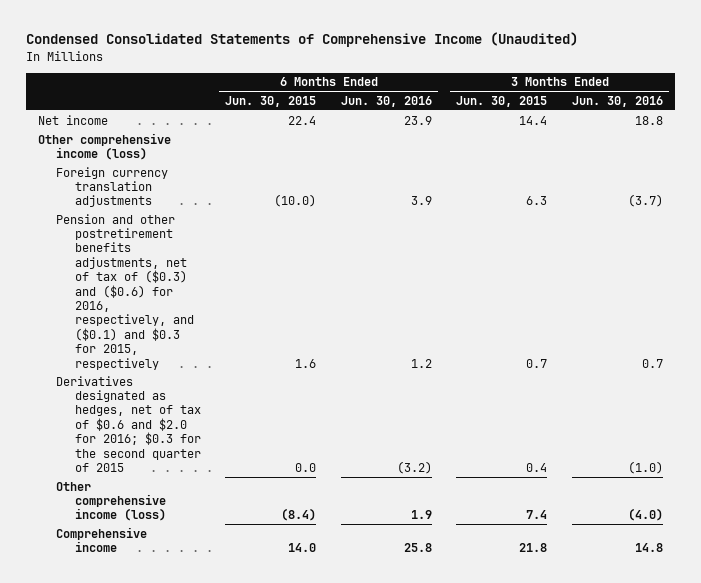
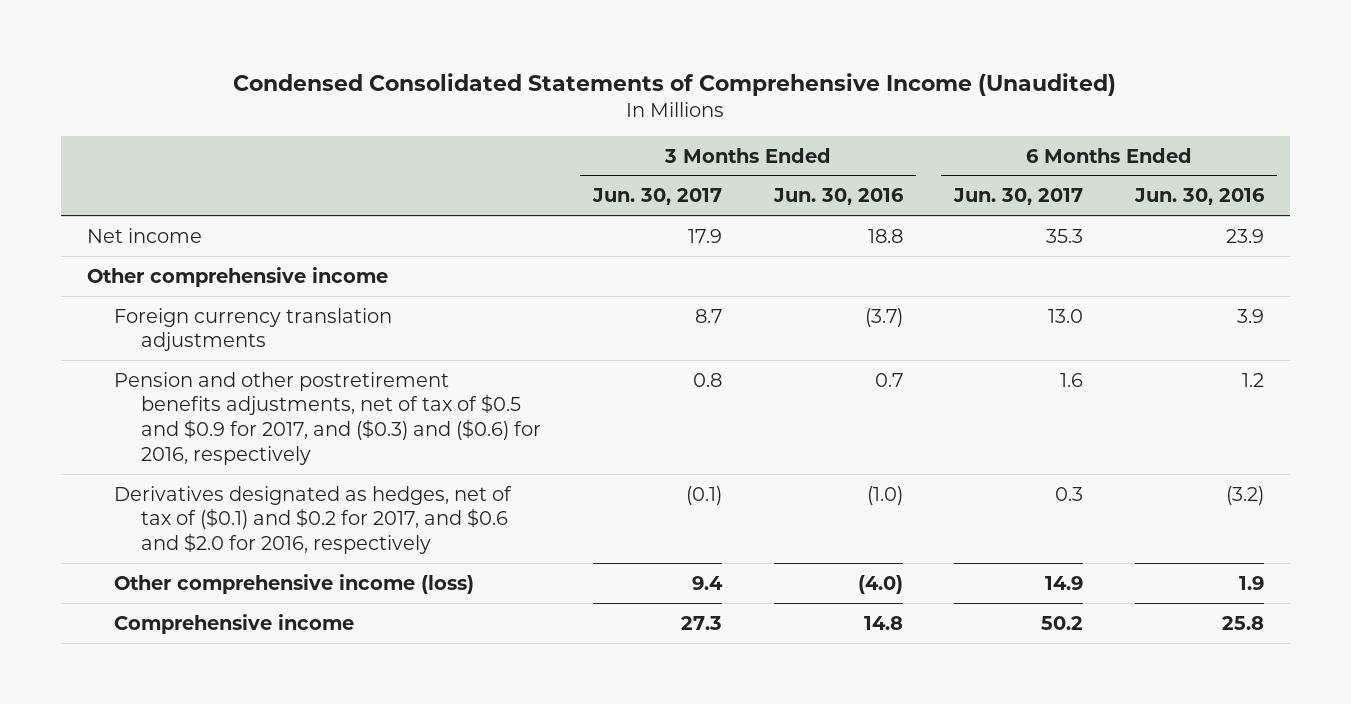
- | 6 Months Ended Jun. 30, 2015 | 6 Months Ended Jun. 30, 2016 | 3 Months Ended Jun. 30, 2015 | 3 Months Ended Jun. 30, 2016
+ | 3 Months Ended Jun. 30, 2017 | 3 Months Ended Jun. 30, 2016 | 6 Months Ended Jun. 30, 2017 | 6 Months Ended Jun. 30, 2016
- Other comprehensive income (loss)
+ Other comprehensive income
- Pension and other postretirement benefits adjustments, net of tax of ($0.3) and ($0.6) for 2016, respectively, and ($0.1) and $0.3 for 2015, respectively | 1.6 | 1.2 | 0.7 | 0.7
- Derivatives designated as hedges, net of tax of $0.6 and $2.0 for 2016; $0.3 for the second quarter of 2015 | 0.0 | (3.2) | 0.4 | (1.0)
+ Pension and other postretirement benefits adjustments, net of tax of $0.5 and $0.9 for 2017, and ($0.3) and ($0.6) for 2016, respectively | 0.8 | 0.7 | 1.6 | 1.2
+ Derivatives designated as hedges, net of tax of ($0.1) and $0.2 for 2017, and $0.6 and $2.0 for 2016, respectively | (0.1) | (1.0) | 0.3 | (3.2)

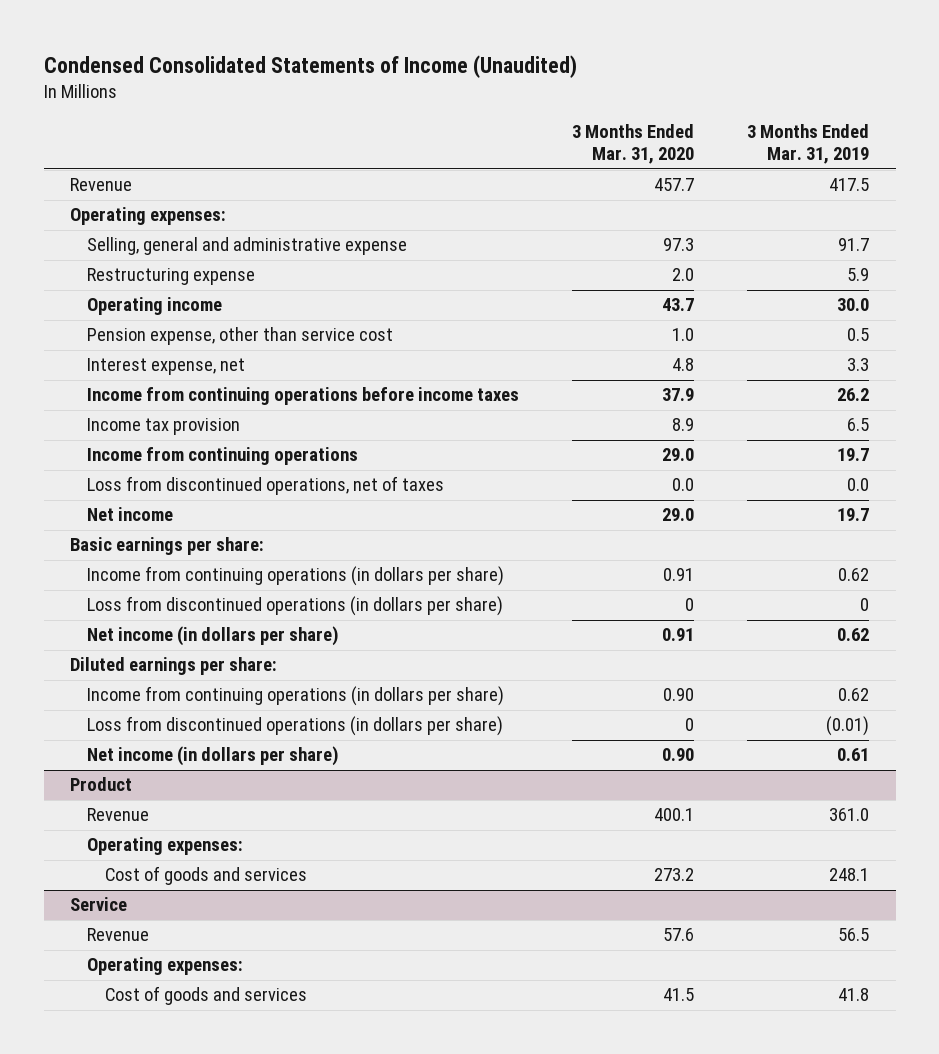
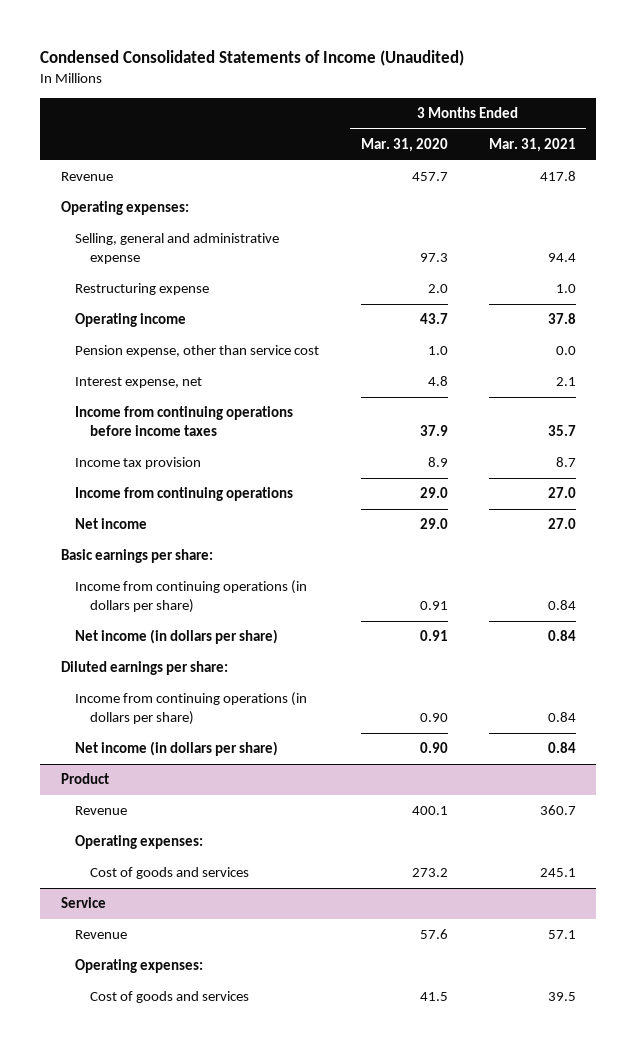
- | 3 Months Ended Mar. 31, 2020 | 3 Months Ended Mar. 31, 2019
+ | 3 Months Ended Mar. 31, 2020 | 3 Months Ended Mar. 31, 2021
- Loss from discontinued operations, net of taxes | 0.0 | 0.0
- Loss from discontinued operations (in dollars per share) | 0 | 0
- Loss from discontinued operations (in dollars per share) | 0 | (0.01)

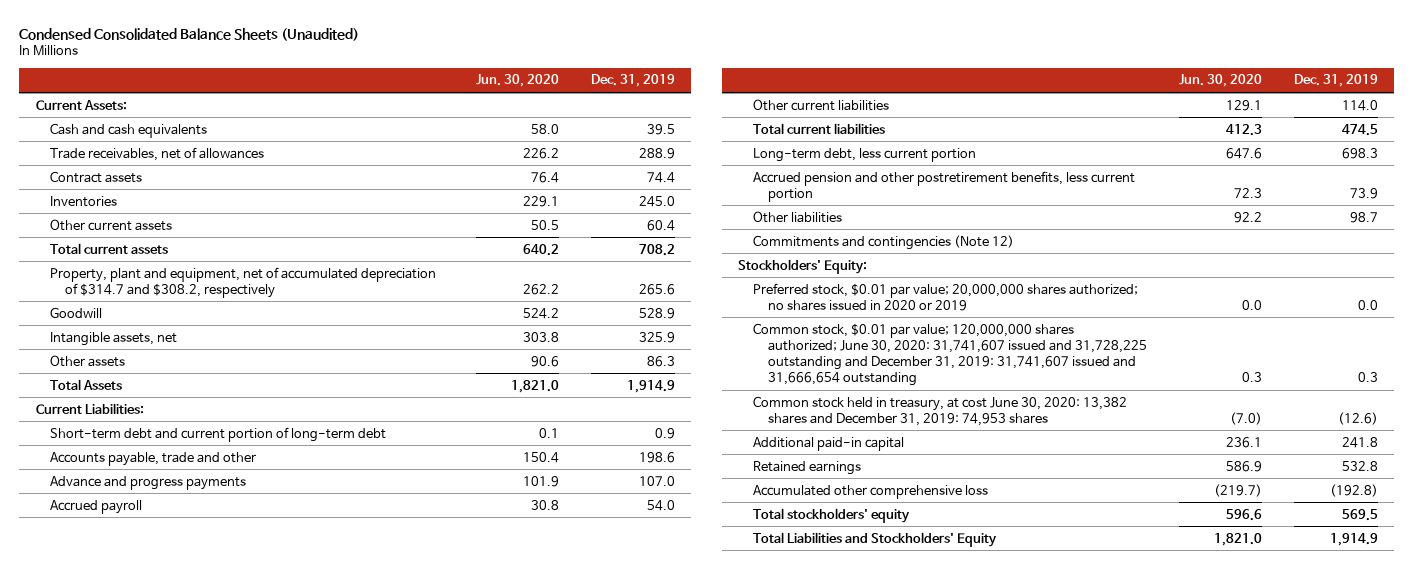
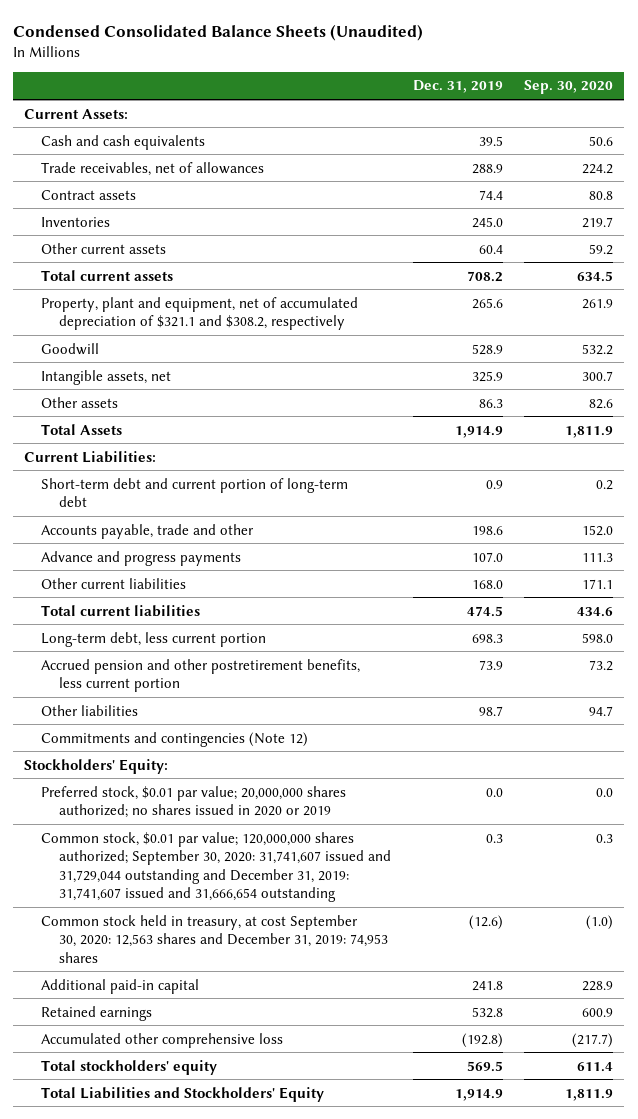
- | Jun. 30, 2020 | Dec. 31, 2019
+ | Dec. 31, 2019 | Sep. 30, 2020
- Property, plant and equipment, net of accumulated depreciation of $314.7 and $308.2, respectively | 262.2 | 265.6
+ Property, plant and equipment, net of accumulated depreciation of $321.1 and $308.2, respectively | 265.6 | 261.9
- Accrued payroll | 30.8 | 54.0
- Other current liabilities | 129.1 | 114.0
+ Other current liabilities | 168.0 | 171.1
- Common stock, $0.01 par value; 120,000,000 shares authorized; June 30, 2020: 31,741,607 issued and 31,728,225 outstanding and December 31, 2019: 31,741,607 issued and 31,666,654 outstanding | 0.3 | 0.3
- Common stock held in treasury, at cost June 30, 2020: 13,382 shares and December 31, 2019: 74,953 shares | (7.0) | (12.6)
+ Common stock, $0.01 par value; 120,000,000 shares authorized; September 30, 2020: 31,741,607 issued and 31,729,044 outstanding and December 31, 2019: 31,741,607 issued and 31,666,654 outstanding | 0.3 | 0.3
+ Common stock held in treasury, at cost September 30, 2020: 12,563 shares and December 31, 2019: 74,953 shares | (12.6) | (1.0)

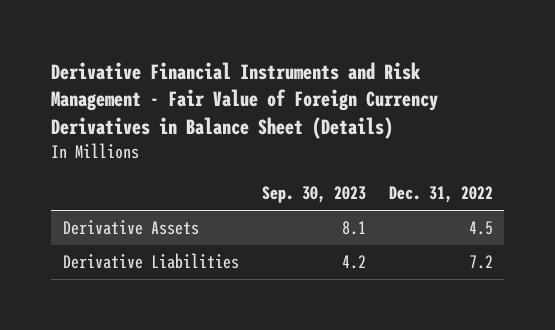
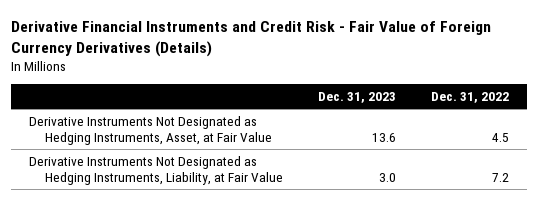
- Derivative Financial Instruments and Risk Management - Fair Value of Foreign Currency Derivatives in Balance Sheet (Details)
+ Derivative Financial Instruments and Credit Risk - Fair Value of Foreign Currency Derivatives (Details)
- | Sep. 30, 2023 | Dec. 31, 2022
+ | Dec. 31, 2023 | Dec. 31, 2022
- Derivative Assets | 8.1 | 4.5
- Derivative Liabilities | 4.2 | 7.2
+ Derivative Instruments Not Designated as Hedging Instruments, Asset, at Fair Value | 13.6 | 4.5
+ Derivative Instruments Not Designated as Hedging Instruments, Liability, at Fair Value | 3.0 | 7.2

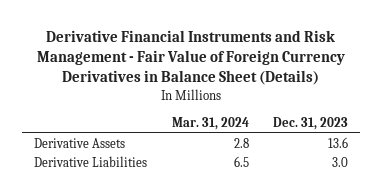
- Derivative Financial Instruments and Credit Risk - Fair Value of Foreign Currency Derivatives (Details)
+ Derivative Financial Instruments and Risk Management - Fair Value of Foreign Currency Derivatives in Balance Sheet (Details)
- | Dec. 31, 2023 | Dec. 31, 2022
+ | Mar. 31, 2024 | Dec. 31, 2023
- Derivative Instruments Not Designated as Hedging Instruments, Asset, at Fair Value | 13.6 | 4.5
- Derivative Instruments Not Designated as Hedging Instruments, Liability, at Fair Value | 3.0 | 7.2
+ Derivative Assets | 2.8 | 13.6
+ Derivative Liabilities | 6.5 | 3.0

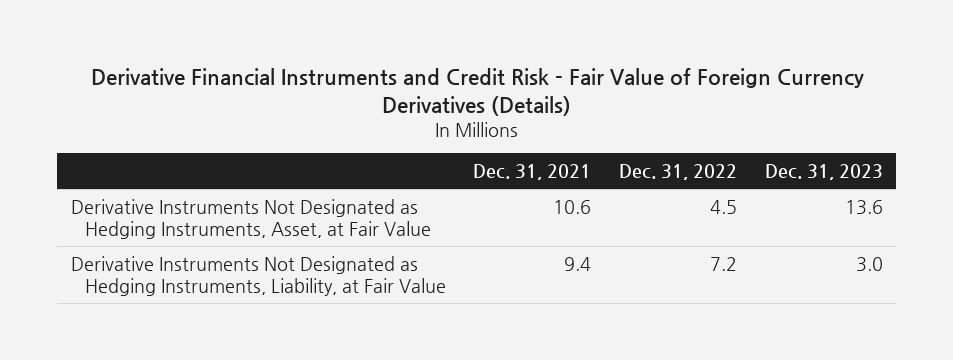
- Derivative Financial Instruments and Risk Management - Fair Value of Foreign Currency Derivatives in Balance Sheet (Details)
+ Derivative Financial Instruments and Credit Risk - Fair Value of Foreign Currency Derivatives (Details)
- | Mar. 31, 2024 | Dec. 31, 2023
+ | Dec. 31, 2021 | Dec. 31, 2022 | Dec. 31, 2023
- Derivative Assets | 2.8 | 13.6
- Derivative Liabilities | 6.5 | 3.0
+ Derivative Instruments Not Designated as Hedging Instruments, Asset, at Fair Value | 10.6 | 4.5 | 13.6
+ Derivative Instruments Not Designated as Hedging Instruments, Liability, at Fair Value | 9.4 | 7.2 | 3.0

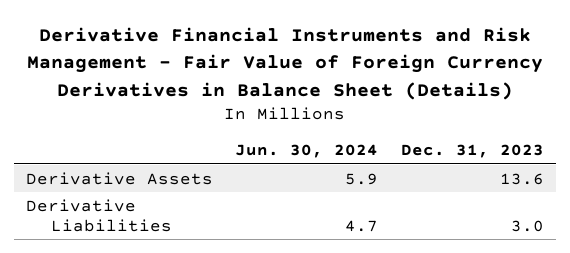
- Derivative Financial Instruments and Credit Risk - Fair Value of Foreign Currency Derivatives (Details)
+ Derivative Financial Instruments and Risk Management - Fair Value of Foreign Currency Derivatives in Balance Sheet (Details)
- | Dec. 31, 2021 | Dec. 31, 2022 | Dec. 31, 2023
+ | Jun. 30, 2024 | Dec. 31, 2023
- Derivative Instruments Not Designated as Hedging Instruments, Asset, at Fair Value | 10.6 | 4.5 | 13.6
- Derivative Instruments Not Designated as Hedging Instruments, Liability, at Fair Value | 9.4 | 7.2 | 3.0
+ Derivative Assets | 5.9 | 13.6
+ Derivative Liabilities | 4.7 | 3.0

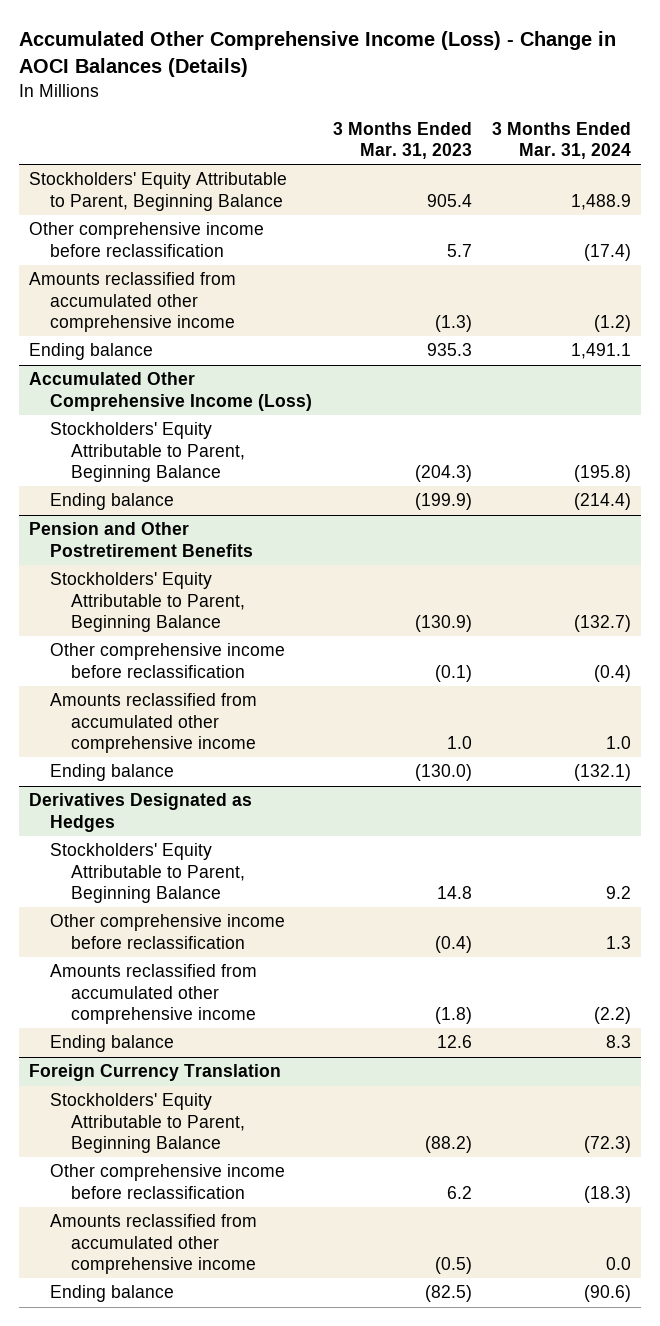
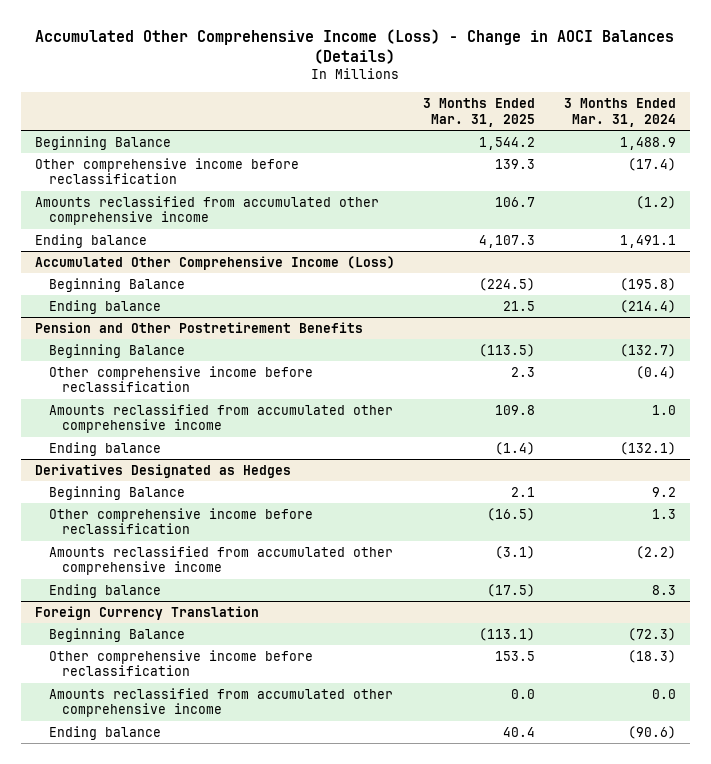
- | 3 Months Ended Mar. 31, 2023 | 3 Months Ended Mar. 31, 2024
+ | 3 Months Ended Mar. 31, 2025 | 3 Months Ended Mar. 31, 2024
- Stockholders' Equity Attributable to Parent, Beginning Balance | 905.4 | 1,488.9
+ Beginning Balance | 1,544.2 | 1,488.9
@ Accumulated Other Comprehensive Income (Loss)
- Stockholders' Equity Attributable to Parent, Beginning Balance | (204.3) | (195.8)
+ Beginning Balance | (224.5) | (195.8)
@ Pension and Other Postretirement Benefits
- Stockholders' Equity Attributable to Parent, Beginning Balance | (130.9) | (132.7)
+ Beginning Balance | (113.5) | (132.7)
@ Derivatives Designated as Hedges
- Stockholders' Equity Attributable to Parent, Beginning Balance | 14.8 | 9.2
+ Beginning Balance | 2.1 | 9.2
@ Foreign Currency Translation
- Stockholders' Equity Attributable to Parent, Beginning Balance | (88.2) | (72.3)
+ Beginning Balance | (113.1) | (72.3)

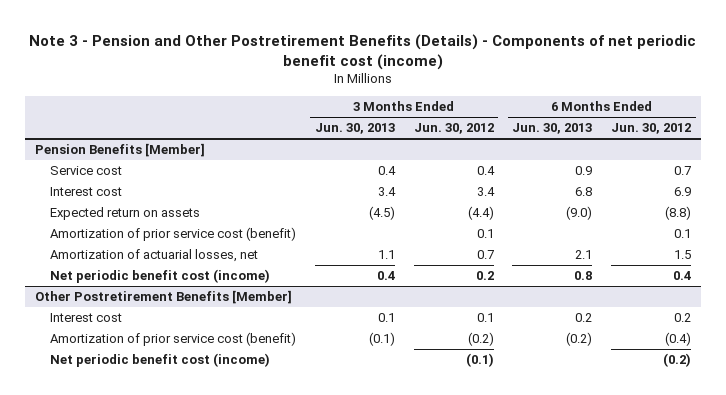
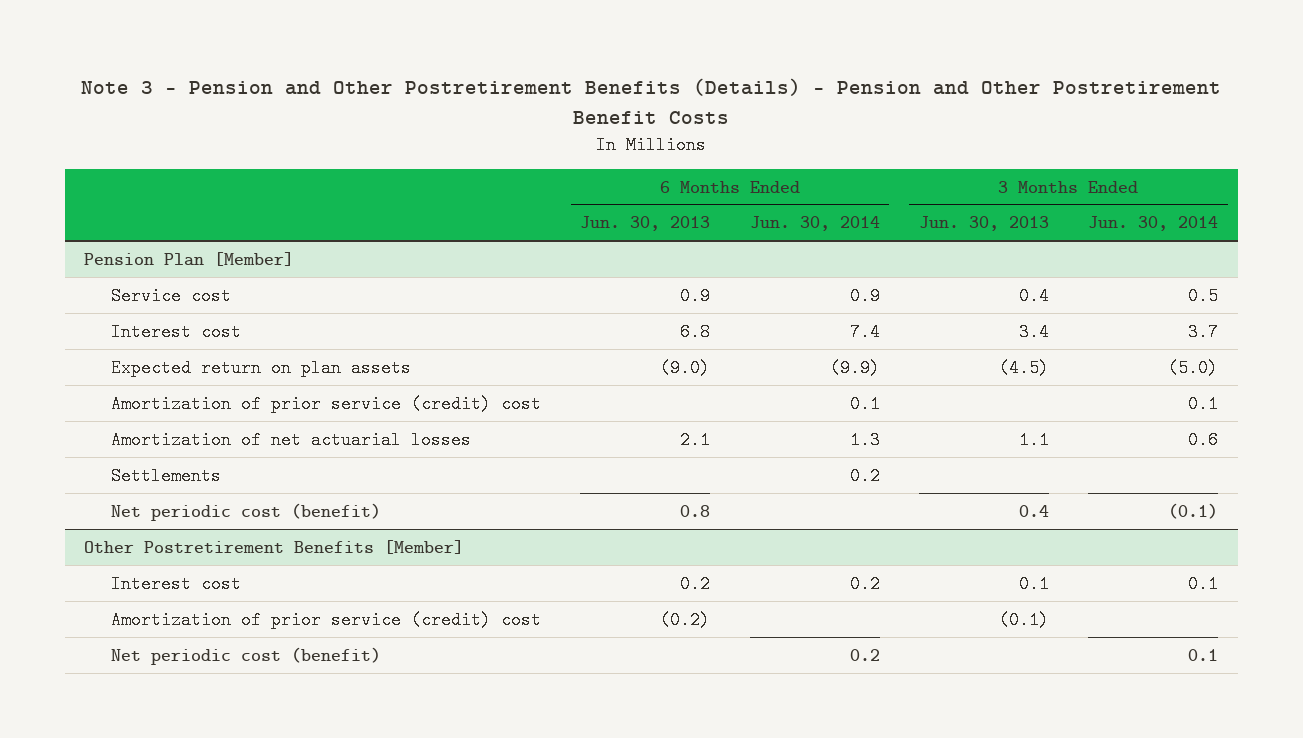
- Note 3 - Pension and Other Postretirement Benefits (Details) - Components of net periodic benefit cost (income)
+ Note 3 - Pension and Other Postretirement Benefits (Details) - Pension and Other Postretirement Benefit Costs
- | 3 Months Ended Jun. 30, 2013 | 3 Months Ended Jun. 30, 2012 | 6 Months Ended Jun. 30, 2013 | 6 Months Ended Jun. 30, 2012
+ | 6 Months Ended Jun. 30, 2013 | 6 Months Ended Jun. 30, 2014 | 3 Months Ended Jun. 30, 2013 | 3 Months Ended Jun. 30, 2014
- Pension Benefits [Member]
+ Pension Plan [Member]
- Expected return on assets | (4.5) | (4.4) | (9.0) | (8.8)
- Amortization of prior service cost (benefit) | | 0.1 | | 0.1
- Amortization of actuarial losses, net | 1.1 | 0.7 | 2.1 | 1.5
- Net periodic benefit cost (income) | 0.4 | 0.2 | 0.8 | 0.4
+ Expected return on plan assets | (9.0) | (9.9) | (4.5) | (5.0)
+ Amortization of prior service (credit) cost | | 0.1 | | 0.1
+ Amortization of net actuarial losses | 2.1 | 1.3 | 1.1 | 0.6
+ Settlements | | 0.2 | |
+ Net periodic cost (benefit) | 0.8 | | 0.4 | (0.1)
@ Other Postretirement Benefits [Member]
- Amortization of prior service cost (benefit) | (0.1) | (0.2) | (0.2) | (0.4)
- Net periodic benefit cost (income) | | (0.1) | | (0.2)
+ Amortization of prior service (credit) cost | (0.2) | | (0.1) |
+ Net periodic cost (benefit) | | 0.2 | | 0.1

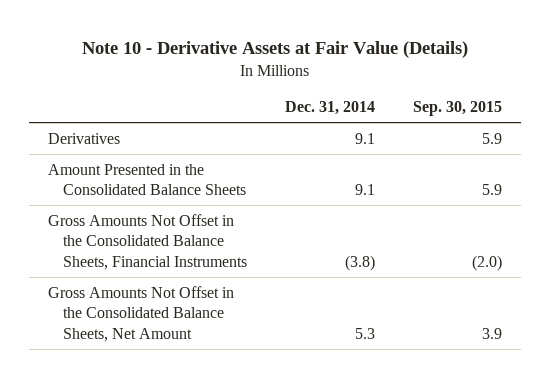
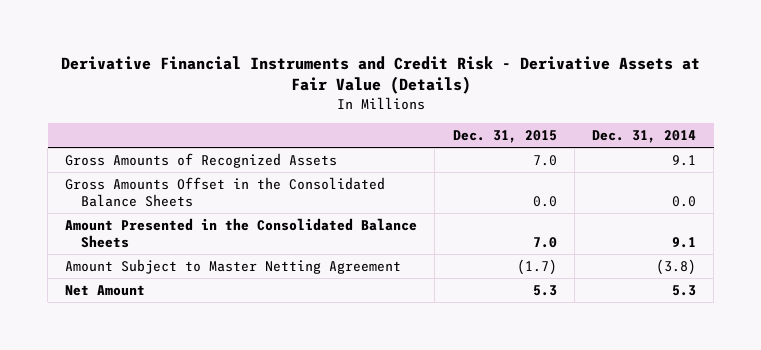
- Note 10 - Derivative Assets at Fair Value (Details)
+ Derivative Financial Instruments and Credit Risk - Derivative Assets at Fair Value (Details)
- | Dec. 31, 2014 | Sep. 30, 2015
+ | Dec. 31, 2015 | Dec. 31, 2014
- Derivatives | 9.1 | 5.9
+ Gross Amounts of Recognized Assets | 7.0 | 9.1
+ Gross Amounts Offset in the Consolidated Balance Sheets | 0.0 | 0.0
- Gross Amounts Not Offset in the Consolidated Balance Sheets, Financial Instruments | (3.8) | (2.0)
- Gross Amounts Not Offset in the Consolidated Balance Sheets, Net Amount | 5.3 | 3.9
+ Amount Subject to Master Netting Agreement | (1.7) | (3.8)
+ Net Amount | 5.3 | 5.3

